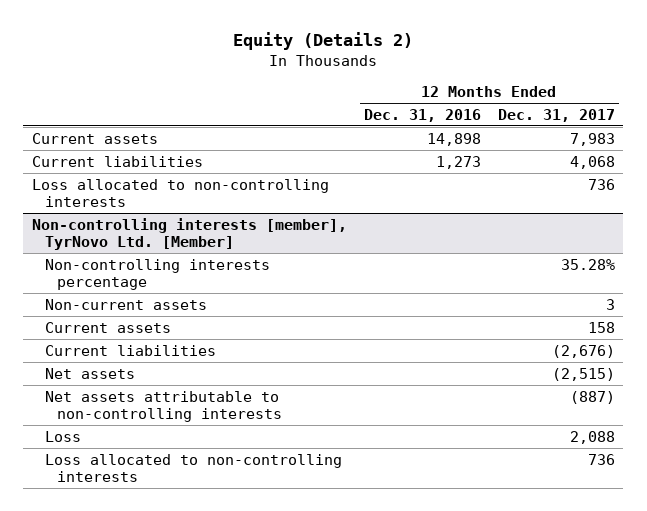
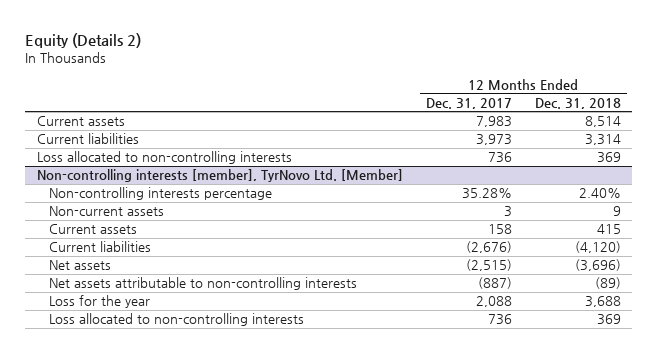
- | 12 Months Ended Dec. 31, 2016 | 12 Months Ended Dec. 31, 2017
+ | 12 Months Ended Dec. 31, 2017 | 12 Months Ended Dec. 31, 2018
- Current liabilities | 1,273 | 4,068
+ Current liabilities | 3,973 | 3,314
@ Non-controlling interests [member], TyrNovo Ltd. [Member]
- Loss | | 2,088
+ Loss for the year | 2,088 | 3,688

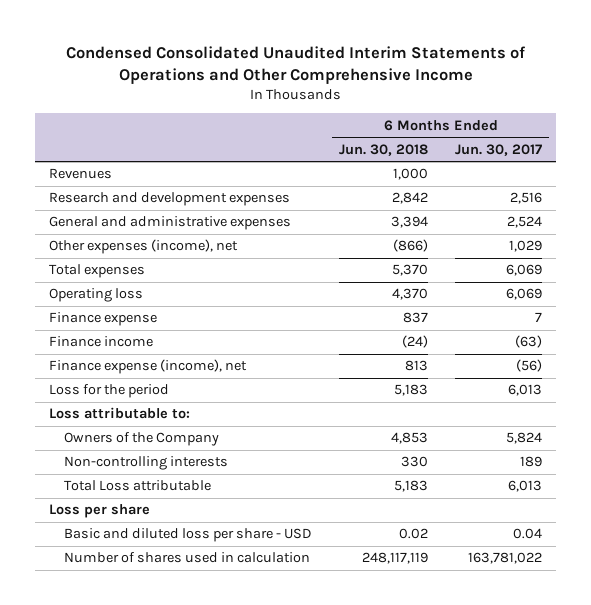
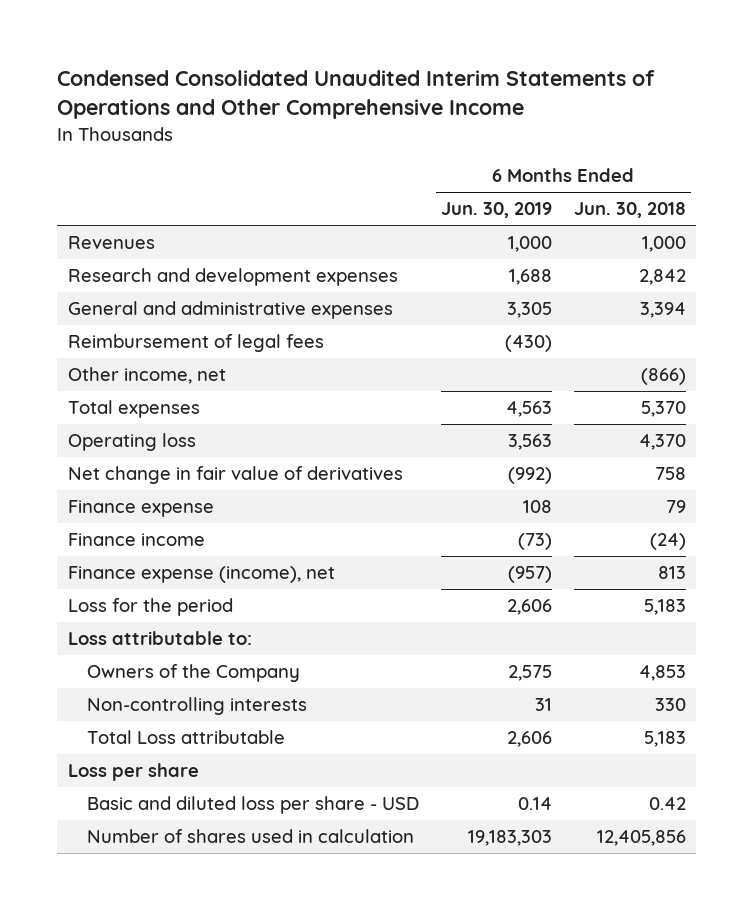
- | 6 Months Ended Jun. 30, 2018 | 6 Months Ended Jun. 30, 2017
+ | 6 Months Ended Jun. 30, 2019 | 6 Months Ended Jun. 30, 2018
- Other expenses (income), net | (866) | 1,029
+ Reimbursement of legal fees | (430) |
+ Other income, net | | (866)
- Finance expense | 837 | 7
+ Net change in fair value of derivatives | (992) | 758
+ Finance expense | 108 | 79
- Basic and diluted loss per share - USD | 0.02 | 0.04
- Number of shares used in calculation | 248,117,119 | 163,781,022
+ Basic and diluted loss per share - USD | 0.14 | 0.42
+ Number of shares used in calculation | 19,183,303 | 12,405,856

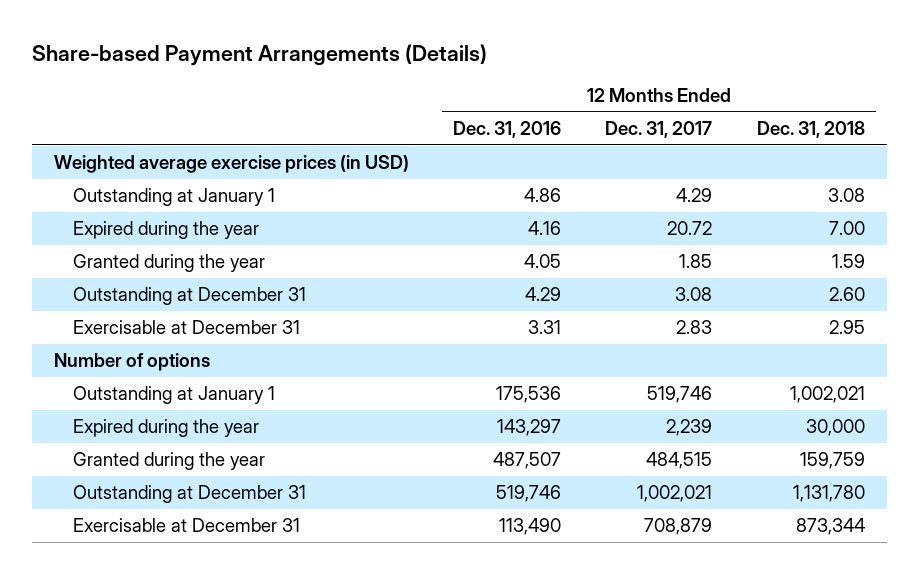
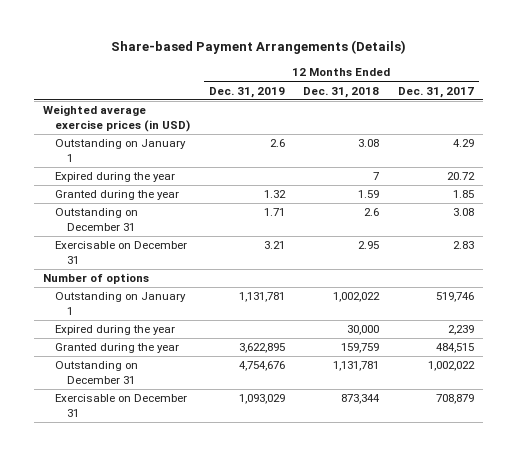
- | 12 Months Ended Dec. 31, 2016 | 12 Months Ended Dec. 31, 2017 | 12 Months Ended Dec. 31, 2018
+ | 12 Months Ended Dec. 31, 2019 | 12 Months Ended Dec. 31, 2018 | 12 Months Ended Dec. 31, 2017
- Outstanding at January 1 | 4.86 | 4.29 | 3.08
- Expired during the year | 4.16 | 20.72 | 7.00
+ Outstanding on January 1 | 2.6 | 3.08 | 4.29
+ Expired during the year | | 7 | 20.72
- Outstanding at December 31 | 4.29 | 3.08 | 2.60
- Exercisable at December 31 | 3.31 | 2.83 | 2.95
+ Outstanding on December 31 | 1.71 | 2.6 | 3.08
+ Exercisable on December 31 | 3.21 | 2.95 | 2.83
- Outstanding at January 1 | 175,536 | 519,746 | 1,002,021
+ Outstanding on January 1 | 1,131,781 | 1,002,022 | 519,746
- Outstanding at December 31 | 519,746 | 1,002,021 | 1,131,780
- Exercisable at December 31 | 113,490 | 708,879 | 873,344
+ Outstanding on December 31 | 4,754,676 | 1,131,781 | 1,002,022
+ Exercisable on December 31 | 1,093,029 | 873,344 | 708,879

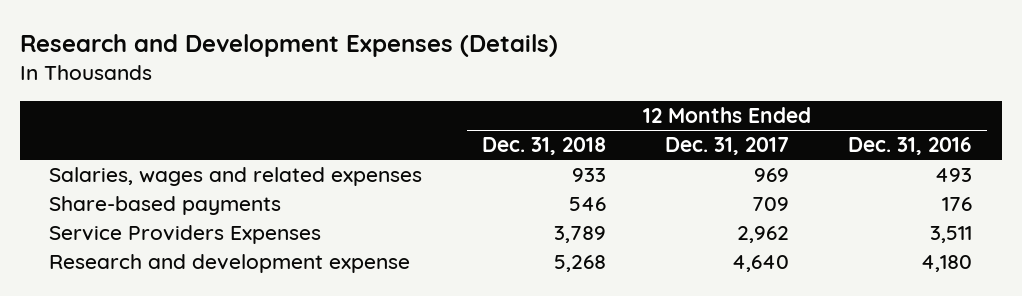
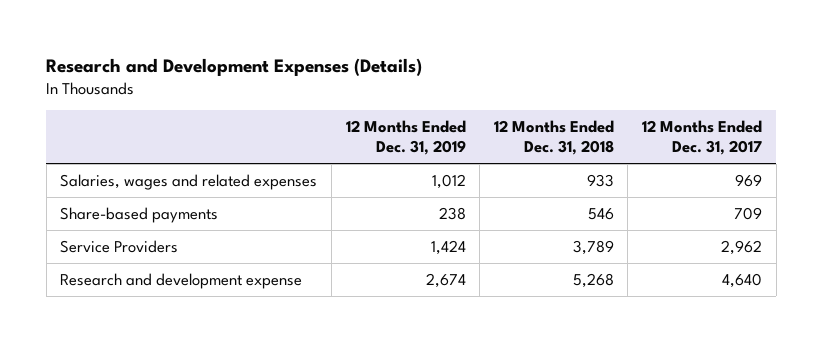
- | 12 Months Ended Dec. 31, 2018 | 12 Months Ended Dec. 31, 2017 | 12 Months Ended Dec. 31, 2016
+ | 12 Months Ended Dec. 31, 2019 | 12 Months Ended Dec. 31, 2018 | 12 Months Ended Dec. 31, 2017
- Service Providers Expenses | 3,789 | 2,962 | 3,511
+ Service Providers | 1,424 | 3,789 | 2,962

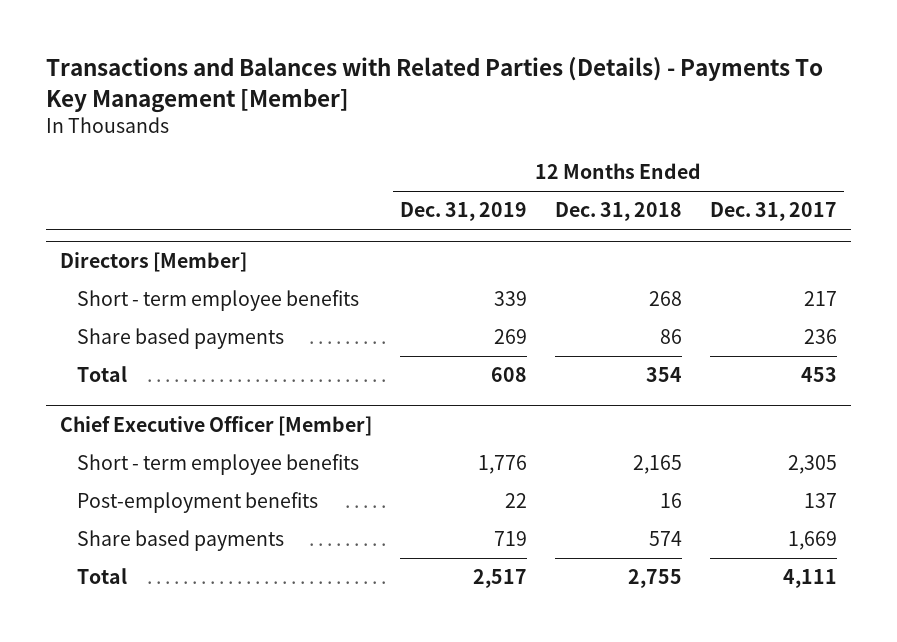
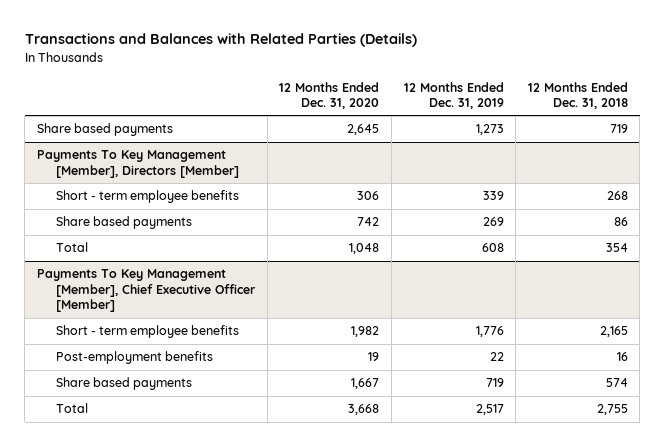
- Transactions and Balances with Related Parties (Details) - Payments To Key Management [Member]
+ Transactions and Balances with Related Parties (Details)
- | 12 Months Ended Dec. 31, 2019 | 12 Months Ended Dec. 31, 2018 | 12 Months Ended Dec. 31, 2017
+ | 12 Months Ended Dec. 31, 2020 | 12 Months Ended Dec. 31, 2019 | 12 Months Ended Dec. 31, 2018
- Directors [Member]
+ Share based payments | 2,645 | 1,273 | 719
+ Payments To Key Management [Member], Directors [Member]
- Chief Executive Officer [Member]
+ Payments To Key Management [Member], Chief Executive Officer [Member]

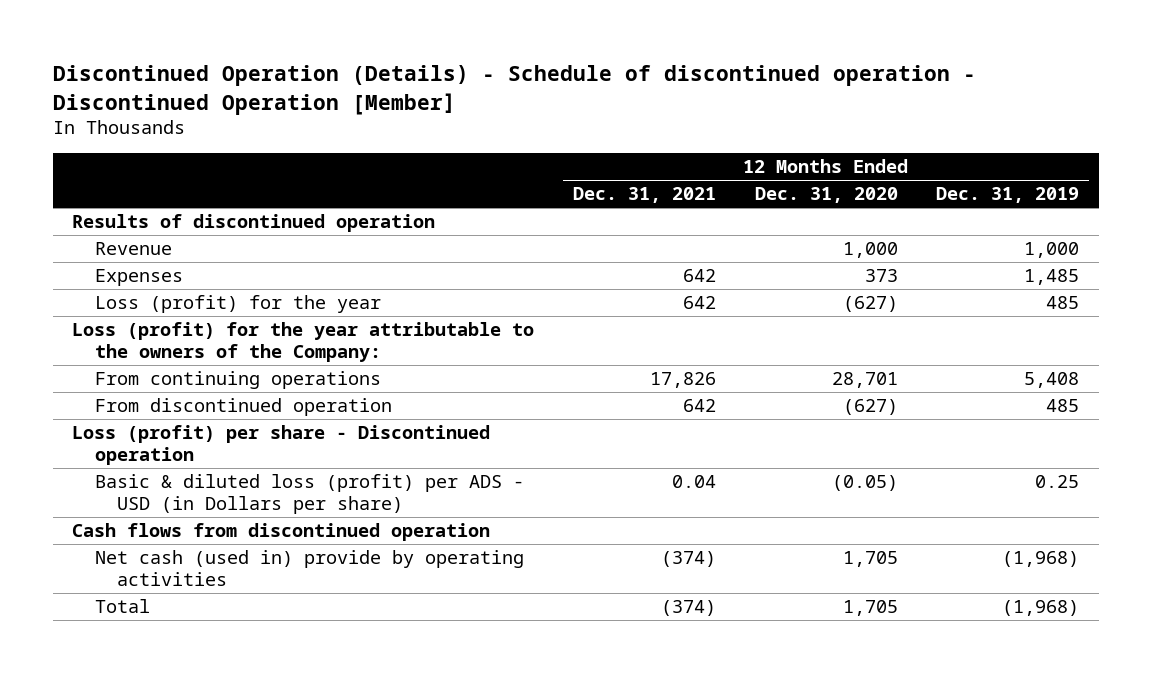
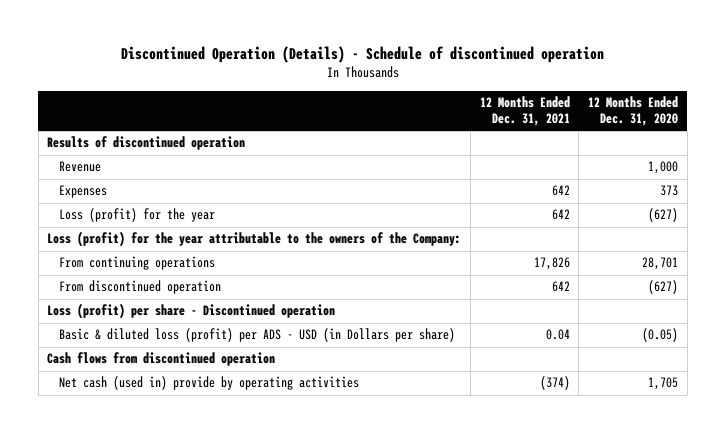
- Discontinued Operation (Details) - Schedule of discontinued operation - Discontinued Operation [Member]
+ Discontinued Operation (Details) - Schedule of discontinued operation
- | 12 Months Ended Dec. 31, 2021 | 12 Months Ended Dec. 31, 2020 | 12 Months Ended Dec. 31, 2019
+ | 12 Months Ended Dec. 31, 2021 | 12 Months Ended Dec. 31, 2020
- Total | (374) | 1,705 | (1,968)

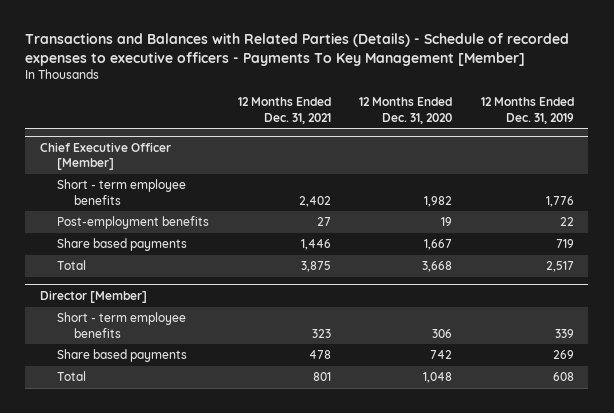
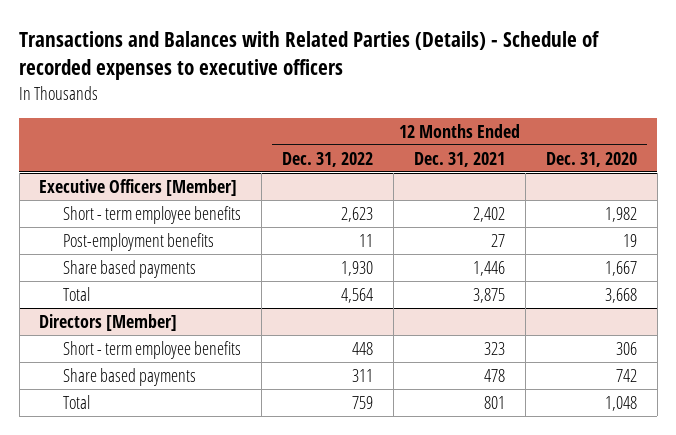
- Transactions and Balances with Related Parties (Details) - Schedule of recorded expenses to executive officers - Payments To Key Management [Member]
+ Transactions and Balances with Related Parties (Details) - Schedule of recorded expenses to executive officers
- | 12 Months Ended Dec. 31, 2021 | 12 Months Ended Dec. 31, 2020 | 12 Months Ended Dec. 31, 2019
+ | 12 Months Ended Dec. 31, 2022 | 12 Months Ended Dec. 31, 2021 | 12 Months Ended Dec. 31, 2020
- Chief Executive Officer [Member]
+ Executive Officers [Member]
- Director [Member]
+ Directors [Member]

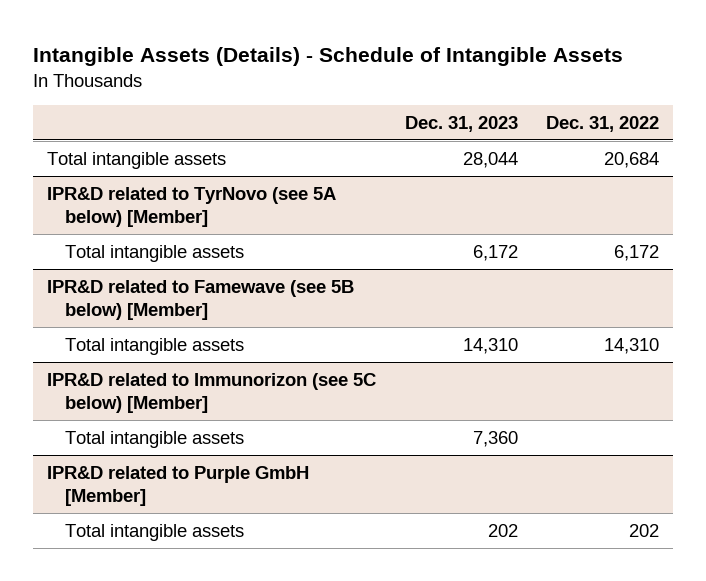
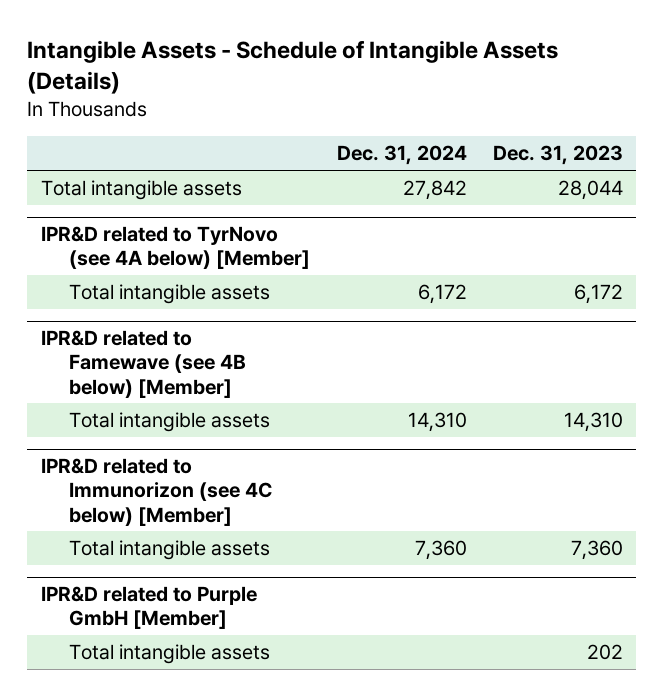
- Intangible Assets (Details) - Schedule of Intangible Assets
+ Intangible Assets - Schedule of Intangible Assets (Details)
- | Dec. 31, 2023 | Dec. 31, 2022
+ | Dec. 31, 2024 | Dec. 31, 2023
- IPR&D related to TyrNovo (see 5A below) [Member]
+ IPR&D related to TyrNovo (see 4A below) [Member]
- IPR&D related to Famewave (see 5B below) [Member]
+ IPR&D related to Famewave (see 4B below) [Member]
- IPR&D related to Immunorizon (see 5C below) [Member]
+ IPR&D related to Immunorizon (see 4C below) [Member]

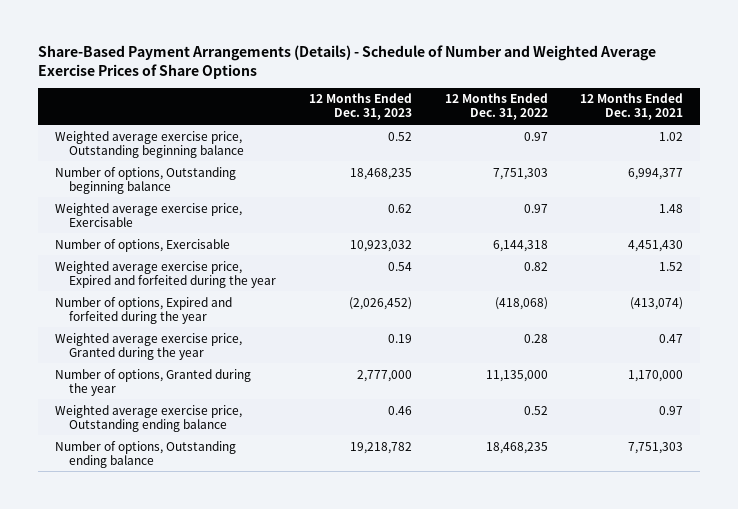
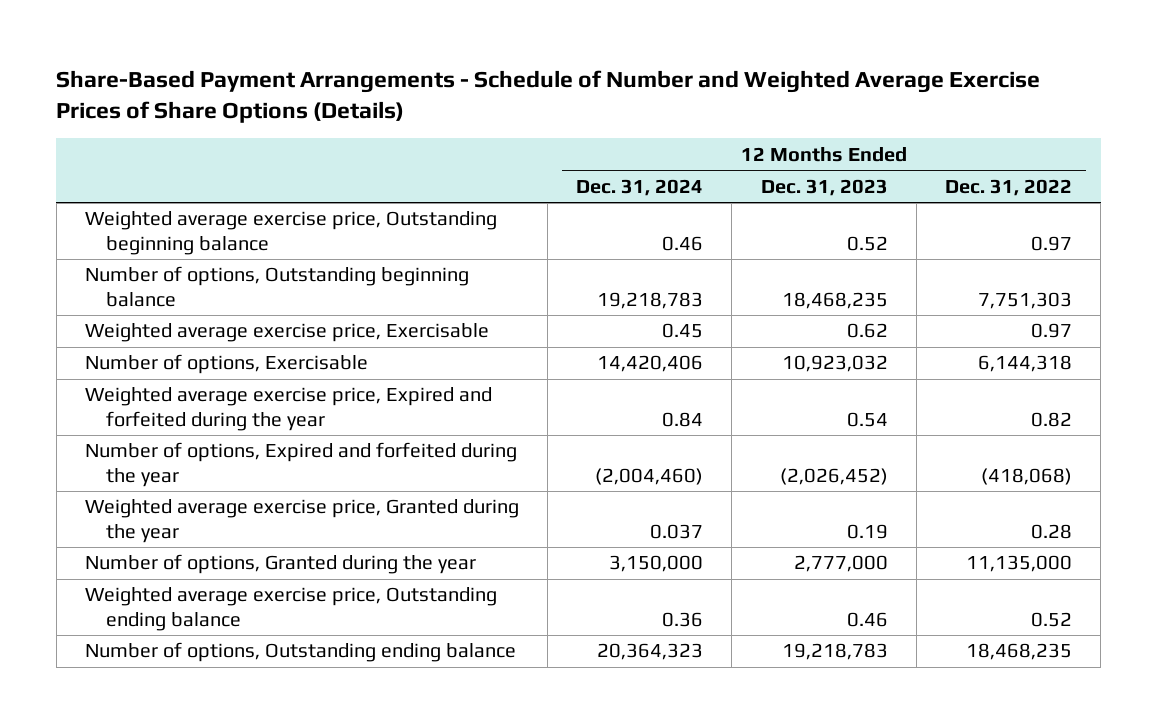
- Share-Based Payment Arrangements (Details) - Schedule of Number and Weighted Average Exercise Prices of Share Options
+ Share-Based Payment Arrangements - Schedule of Number and Weighted Average Exercise Prices of Share Options (Details)
- | 12 Months Ended Dec. 31, 2023 | 12 Months Ended Dec. 31, 2022 | 12 Months Ended Dec. 31, 2021
+ | 12 Months Ended Dec. 31, 2024 | 12 Months Ended Dec. 31, 2023 | 12 Months Ended Dec. 31, 2022
- Number of options, Outstanding ending balance | 19,218,782 | 18,468,235 | 7,751,303
+ Number of options, Outstanding ending balance | 20,364,323 | 19,218,783 | 18,468,235

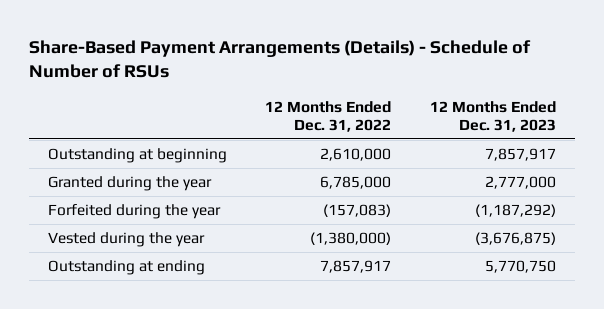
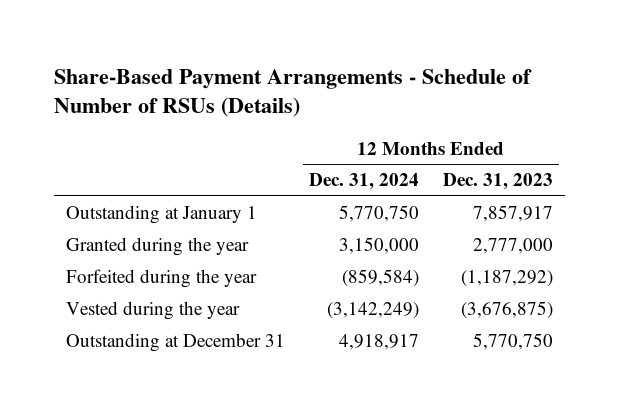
- Share-Based Payment Arrangements (Details) - Schedule of Number of RSUs
+ Share-Based Payment Arrangements - Schedule of Number of RSUs (Details)
- | 12 Months Ended Dec. 31, 2022 | 12 Months Ended Dec. 31, 2023
+ | 12 Months Ended Dec. 31, 2024 | 12 Months Ended Dec. 31, 2023
- Outstanding at beginning | 2,610,000 | 7,857,917
+ Outstanding at January 1 | 5,770,750 | 7,857,917
- Outstanding at ending | 7,857,917 | 5,770,750
+ Outstanding at December 31 | 4,918,917 | 5,770,750

